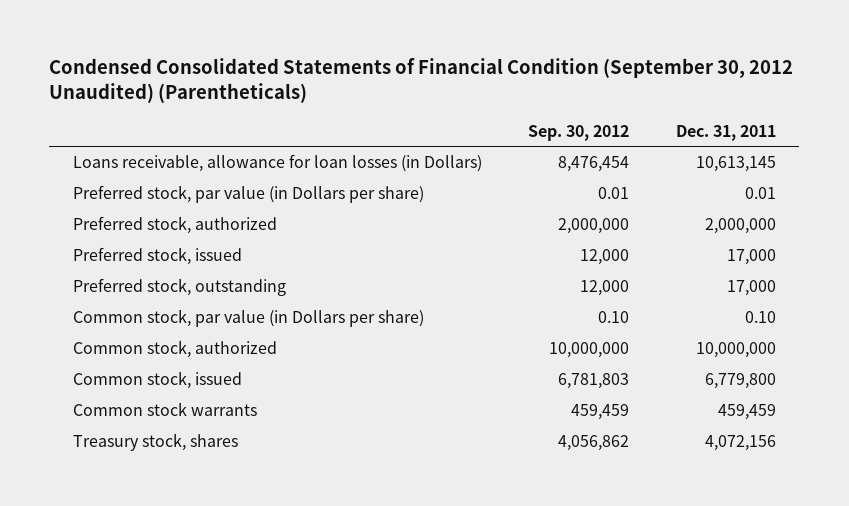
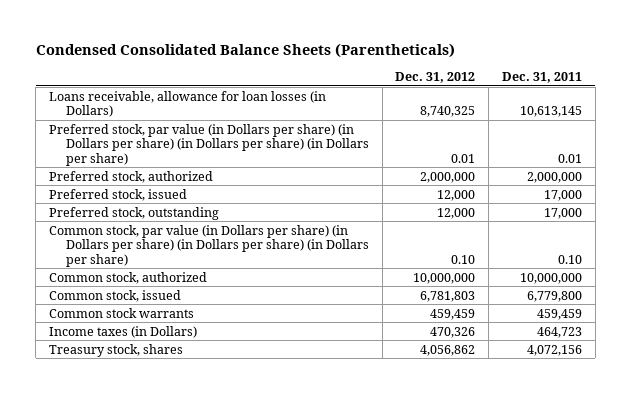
- Condensed Consolidated Statements of Financial Condition (September 30, 2012 Unaudited) (Parentheticals)
+ Condensed Consolidated Balance Sheets (Parentheticals)
- | Sep. 30, 2012 | Dec. 31, 2011
+ | Dec. 31, 2012 | Dec. 31, 2011
- Preferred stock, par value (in Dollars per share) | 0.01 | 0.01
+ Preferred stock, par value (in Dollars per share) (in Dollars per share) (in Dollars per share) (in Dollars per share) | 0.01 | 0.01
- Common stock, par value (in Dollars per share) | 0.10 | 0.10
+ Common stock, par value (in Dollars per share) (in Dollars per share) (in Dollars per share) (in Dollars per share) | 0.10 | 0.10
+ Income taxes (in Dollars) | 470,326 | 464,723

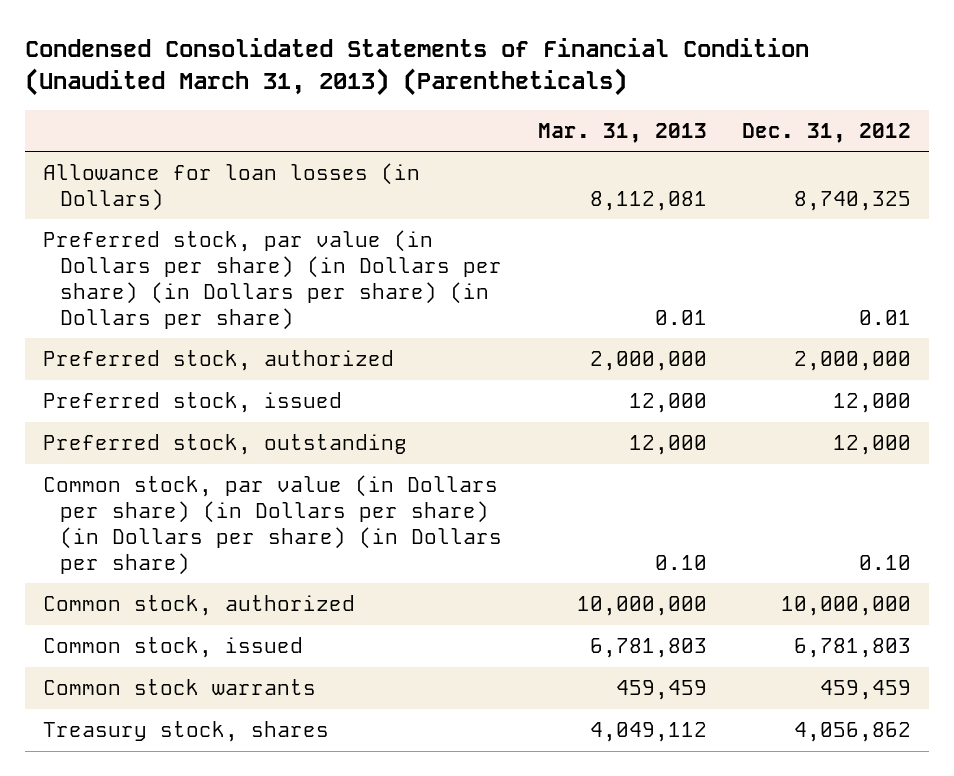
- Condensed Consolidated Balance Sheets (Parentheticals)
+ Condensed Consolidated Statements of Financial Condition (Unaudited March 31, 2013) (Parentheticals)
- | Dec. 31, 2012 | Dec. 31, 2011
+ | Mar. 31, 2013 | Dec. 31, 2012
- Loans receivable, allowance for loan losses (in Dollars) | 8,740,325 | 10,613,145
+ Allowance for loan losses (in Dollars) | 8,112,081 | 8,740,325
- Income taxes (in Dollars) | 470,326 | 464,723

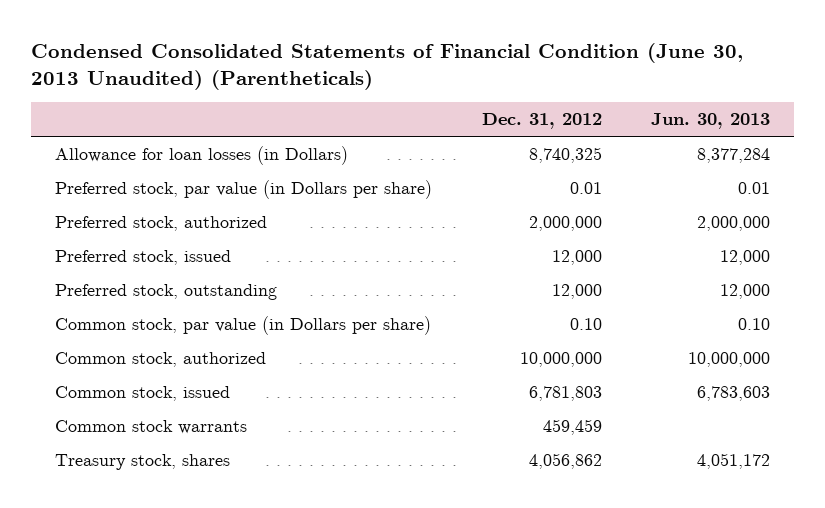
- Condensed Consolidated Statements of Financial Condition (Unaudited March 31, 2013) (Parentheticals)
+ Condensed Consolidated Statements of Financial Condition (June 30, 2013 Unaudited) (Parentheticals)
- | Mar. 31, 2013 | Dec. 31, 2012
+ | Dec. 31, 2012 | Jun. 30, 2013
- Preferred stock, par value (in Dollars per share) (in Dollars per share) (in Dollars per share) (in Dollars per share) | 0.01 | 0.01
+ Preferred stock, par value (in Dollars per share) | 0.01 | 0.01
- Common stock, par value (in Dollars per share) (in Dollars per share) (in Dollars per share) (in Dollars per share) | 0.10 | 0.10
+ Common stock, par value (in Dollars per share) | 0.10 | 0.10

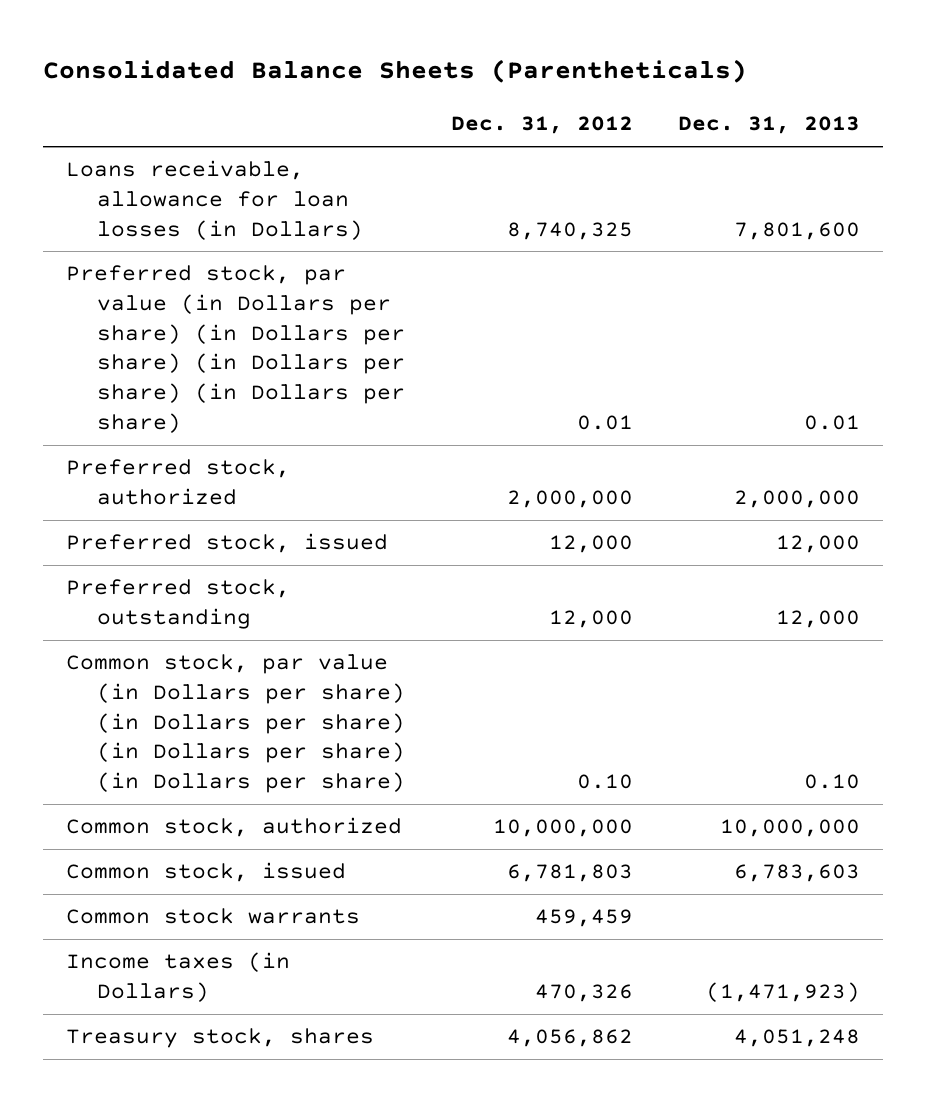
- Condensed Consolidated Statements of Financial Condition (June 30, 2013 Unaudited) (Parentheticals)
+ Consolidated Balance Sheets (Parentheticals)
- | Dec. 31, 2012 | Jun. 30, 2013
+ | Dec. 31, 2012 | Dec. 31, 2013
- Allowance for loan losses (in Dollars) | 8,740,325 | 8,377,284
- Preferred stock, par value (in Dollars per share) | 0.01 | 0.01
+ Loans receivable, allowance for loan losses (in Dollars) | 8,740,325 | 7,801,600
+ Preferred stock, par value (in Dollars per share) (in Dollars per share) (in Dollars per share) (in Dollars per share) | 0.01 | 0.01
- Common stock, par value (in Dollars per share) | 0.10 | 0.10
+ Common stock, par value (in Dollars per share) (in Dollars per share) (in Dollars per share) (in Dollars per share) | 0.10 | 0.10
+ Income taxes (in Dollars) | 470,326 | (1,471,923)

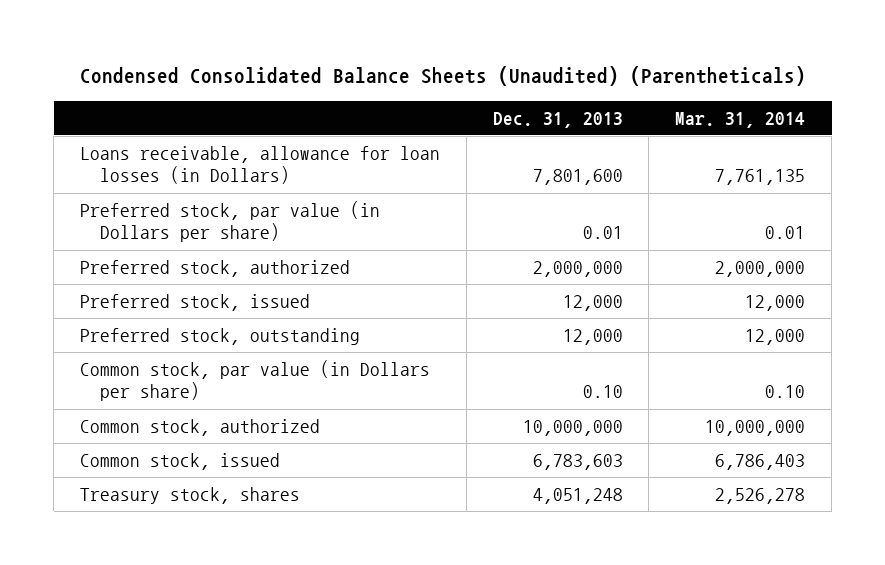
- Consolidated Balance Sheets (Parentheticals)
+ Condensed Consolidated Balance Sheets (Unaudited) (Parentheticals)
- | Dec. 31, 2012 | Dec. 31, 2013
+ | Dec. 31, 2013 | Mar. 31, 2014
- Preferred stock, par value (in Dollars per share) (in Dollars per share) (in Dollars per share) (in Dollars per share) | 0.01 | 0.01
+ Preferred stock, par value (in Dollars per share) | 0.01 | 0.01
- Common stock, par value (in Dollars per share) (in Dollars per share) (in Dollars per share) (in Dollars per share) | 0.10 | 0.10
+ Common stock, par value (in Dollars per share) | 0.10 | 0.10
- Common stock warrants | 459,459 |
- Income taxes (in Dollars) | 470,326 | (1,471,923)

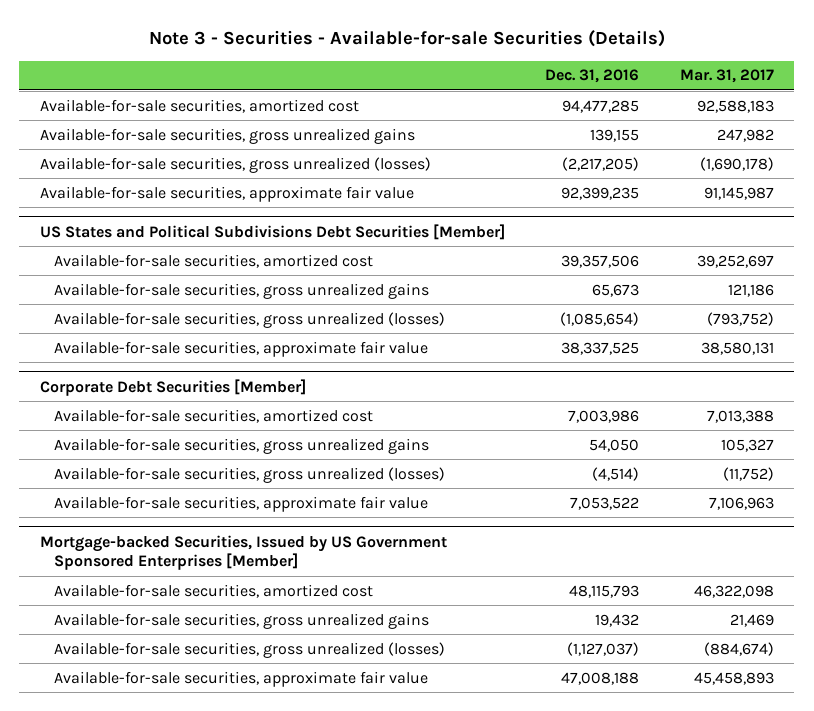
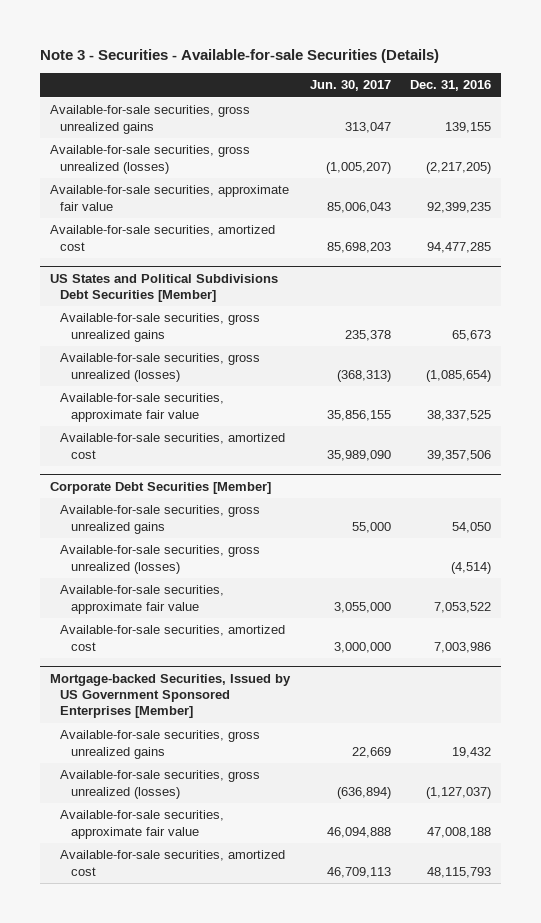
- | Dec. 31, 2016 | Mar. 31, 2017
+ | Jun. 30, 2017 | Dec. 31, 2016
moved down: Available-for-sale securities, amortized cost | 85,698,203 | 94,477,285
@ US States and Political Subdivisions Debt Securities [Member]
moved down: Available-for-sale securities, amortized cost | 35,989,090 | 39,357,506
@ Corporate Debt Securities [Member]
moved down: Available-for-sale securities, amortized cost | 3,000,000 | 7,003,986
@ Mortgage-backed Securities, Issued by US Government Sponsored Enterprises [Member]
moved down: Available-for-sale securities, amortized cost | 46,709,113 | 48,115,793

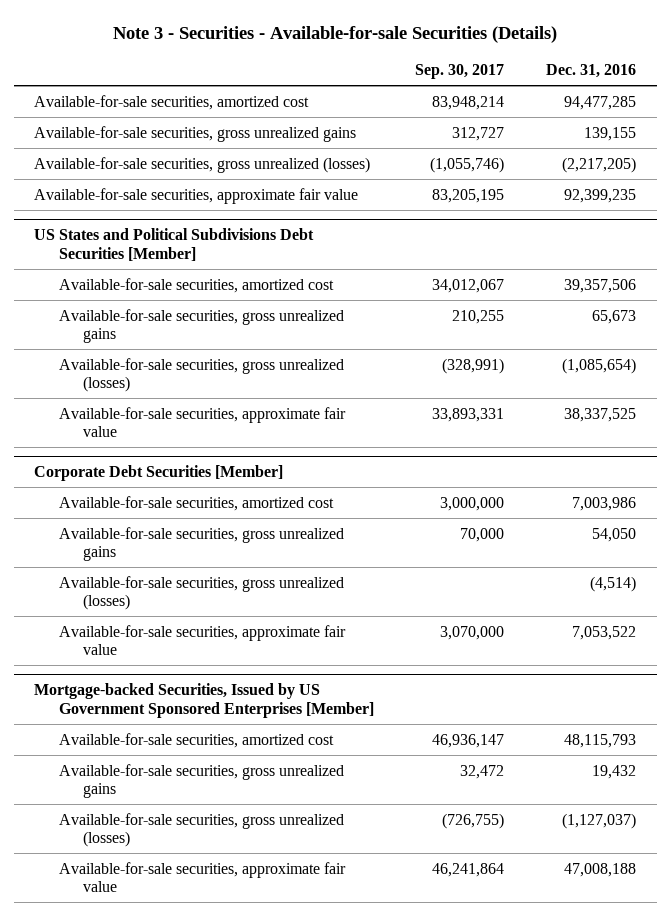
- | Jun. 30, 2017 | Dec. 31, 2016
+ | Sep. 30, 2017 | Dec. 31, 2016
moved up: Available-for-sale securities, amortized cost | 83,948,214 | 94,477,285
@ US States and Political Subdivisions Debt Securities [Member]
moved up: Available-for-sale securities, amortized cost | 34,012,067 | 39,357,506
@ Corporate Debt Securities [Member]
moved up: Available-for-sale securities, amortized cost | 3,000,000 | 7,003,986
@ Mortgage-backed Securities, Issued by US Government Sponsored Enterprises [Member]
moved up: Available-for-sale securities, amortized cost | 46,936,147 | 48,115,793

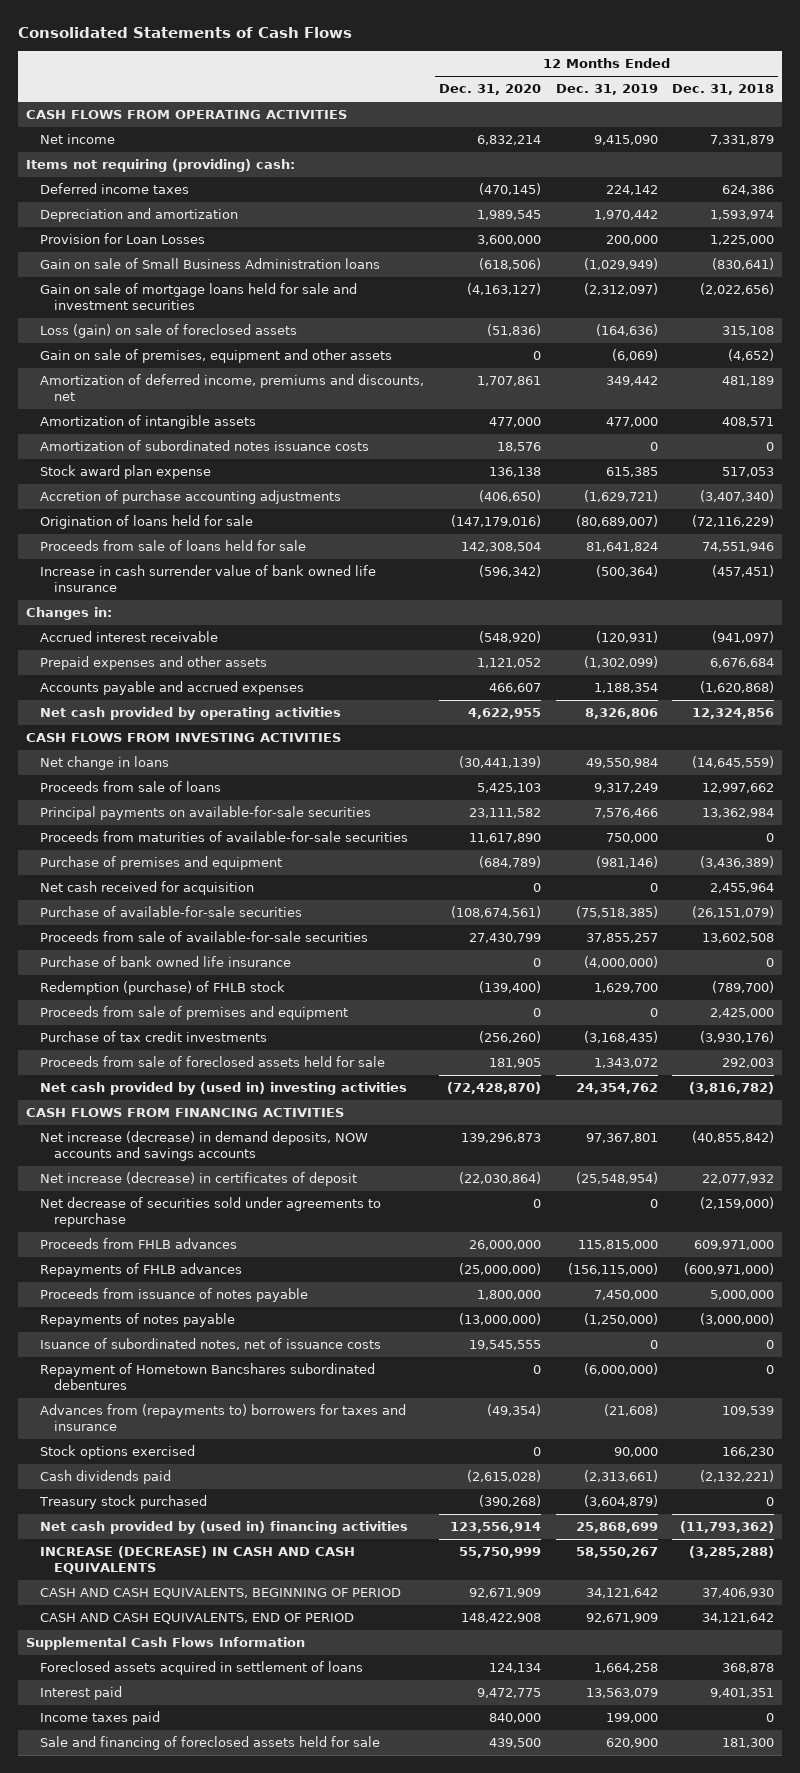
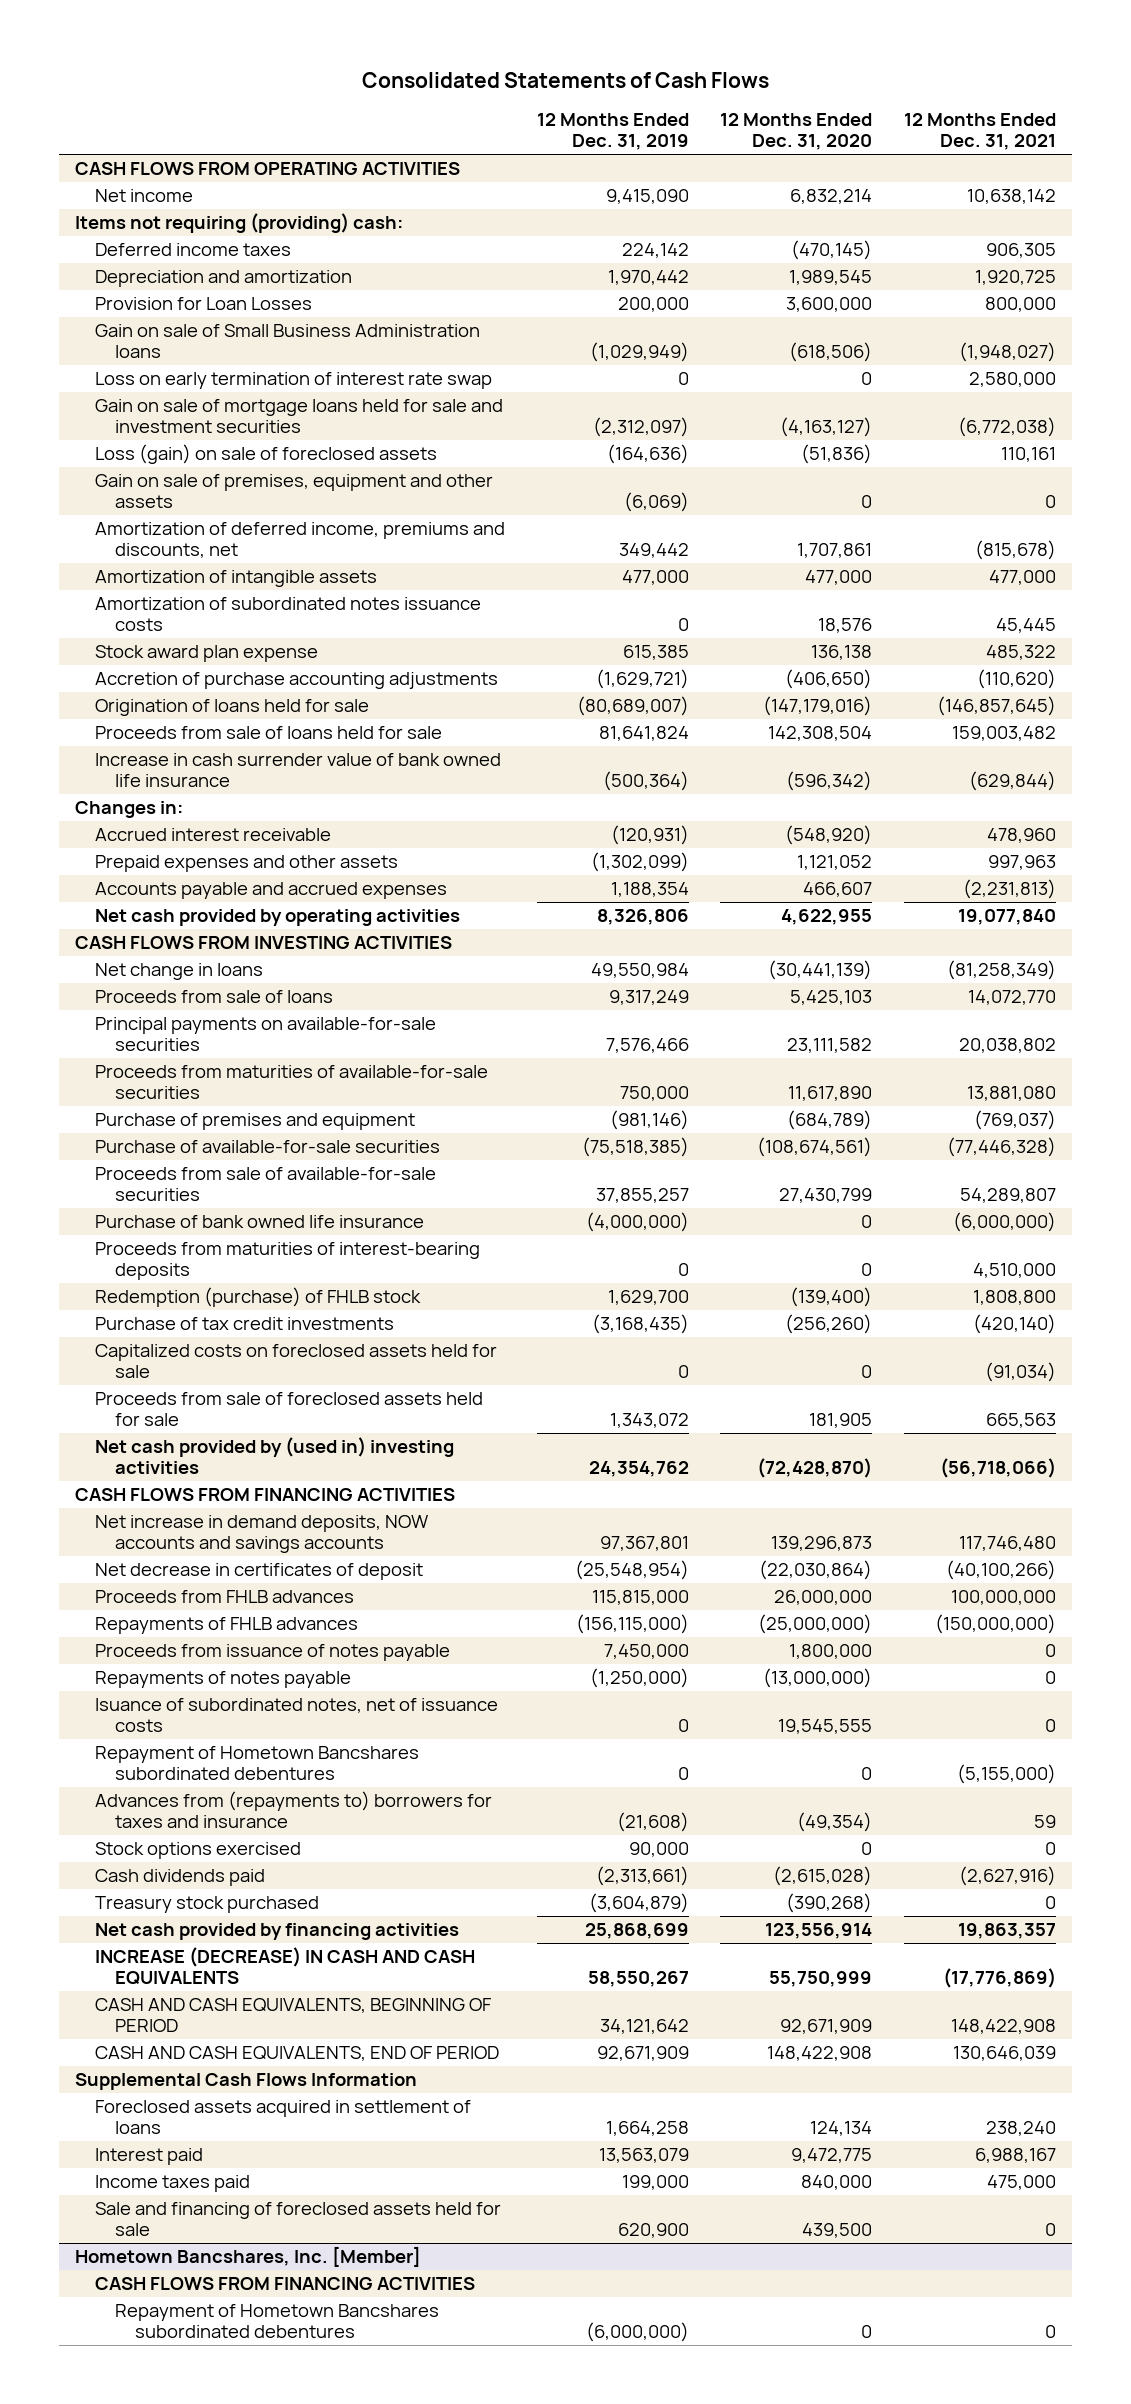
- | 12 Months Ended Dec. 31, 2020 | 12 Months Ended Dec. 31, 2019 | 12 Months Ended Dec. 31, 2018
+ | 12 Months Ended Dec. 31, 2019 | 12 Months Ended Dec. 31, 2020 | 12 Months Ended Dec. 31, 2021
+ Loss on early termination of interest rate swap | 0 | 0 | 2,580,000
- Net cash received for acquisition | 0 | 0 | 2,455,964
+ Proceeds from maturities of interest-bearing deposits | 0 | 0 | 4,510,000
- Proceeds from sale of premises and equipment | 0 | 0 | 2,425,000
+ Capitalized costs on foreclosed assets held for sale | 0 | 0 | (91,034)
- Net increase (decrease) in demand deposits, NOW accounts and savings accounts | 139,296,873 | 97,367,801 | (40,855,842)
- Net increase (decrease) in certificates of deposit | (22,030,864) | (25,548,954) | 22,077,932
- Net decrease of securities sold under agreements to repurchase | 0 | 0 | (2,159,000)
+ Net increase in demand deposits, NOW accounts and savings accounts | 97,367,801 | 139,296,873 | 117,746,480
+ Net decrease in certificates of deposit | (25,548,954) | (22,030,864) | (40,100,266)
- Repayment of Hometown Bancshares subordinated debentures | 0 | (6,000,000) | 0
+ Repayment of Hometown Bancshares subordinated debentures | 0 | 0 | (5,155,000)
- Net cash provided by (used in) financing activities | 123,556,914 | 25,868,699 | (11,793,362)
+ Net cash provided by financing activities | 25,868,699 | 123,556,914 | 19,863,357
+ Hometown Bancshares, Inc. [Member]
+ CASH FLOWS FROM FINANCING ACTIVITIES
+ Repayment of Hometown Bancshares subordinated debentures | (6,000,000) | 0 | 0

